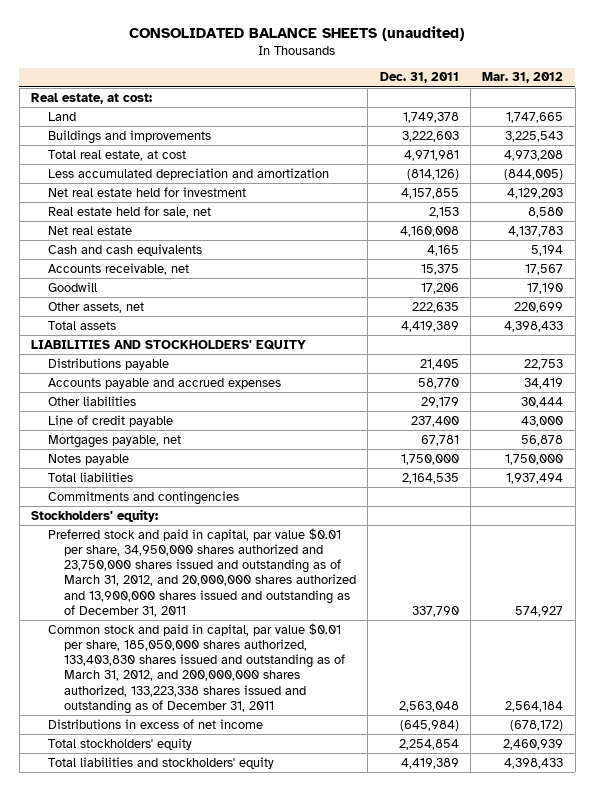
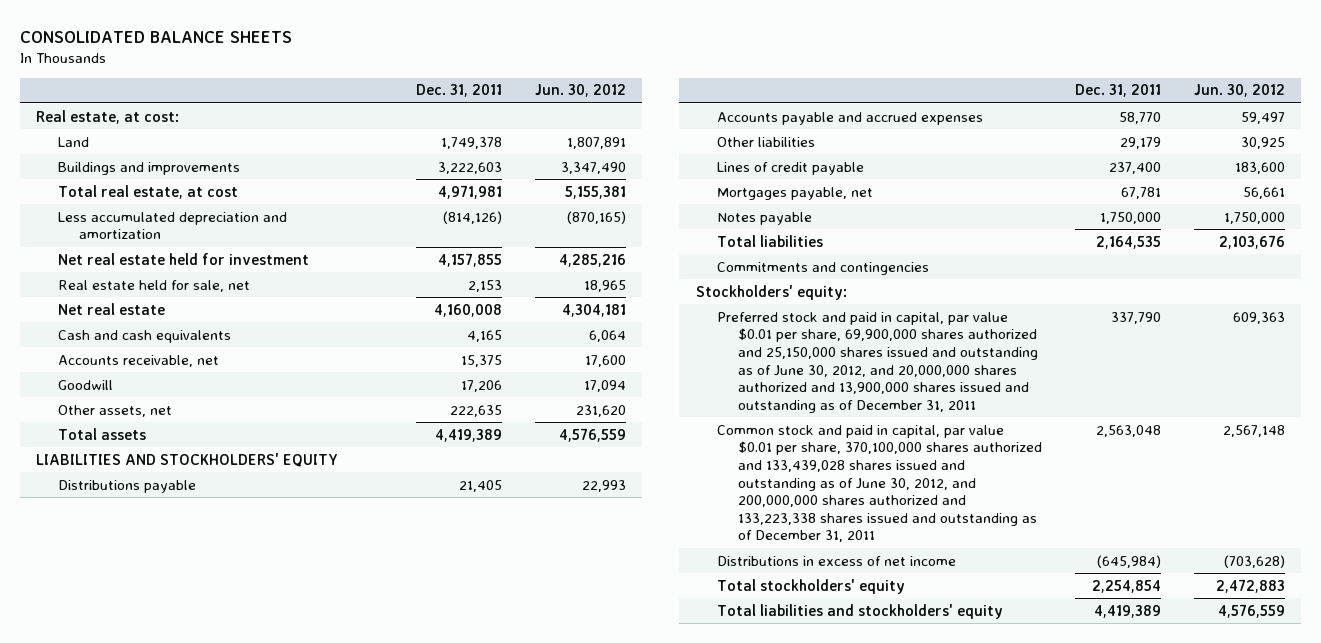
- CONSOLIDATED BALANCE SHEETS (unaudited)
+ CONSOLIDATED BALANCE SHEETS
- | Dec. 31, 2011 | Mar. 31, 2012
+ | Dec. 31, 2011 | Jun. 30, 2012
- Line of credit payable | 237,400 | 43,000
+ Lines of credit payable | 237,400 | 183,600
- Preferred stock and paid in capital, par value $0.01 per share, 34,950,000 shares authorized and 23,750,000 shares issued and outstanding as of March 31, 2012, and 20,000,000 shares authorized and 13,900,000 shares issued and outstanding as of December 31, 2011 | 337,790 | 574,927
- Common stock and paid in capital, par value $0.01 per share, 185,050,000 shares authorized, 133,403,830 shares issued and outstanding as of March 31, 2012, and 200,000,000 shares authorized, 133,223,338 shares issued and outstanding as of December 31, 2011 | 2,563,048 | 2,564,184
+ Preferred stock and paid in capital, par value $0.01 per share, 69,900,000 shares authorized and 25,150,000 shares issued and outstanding as of June 30, 2012, and 20,000,000 shares authorized and 13,900,000 shares issued and outstanding as of December 31, 2011 | 337,790 | 609,363
+ Common stock and paid in capital, par value $0.01 per share, 370,100,000 shares authorized and 133,439,028 shares issued and outstanding as of June 30, 2012, and 200,000,000 shares authorized and 133,223,338 shares issued and outstanding as of December 31, 2011 | 2,563,048 | 2,567,148

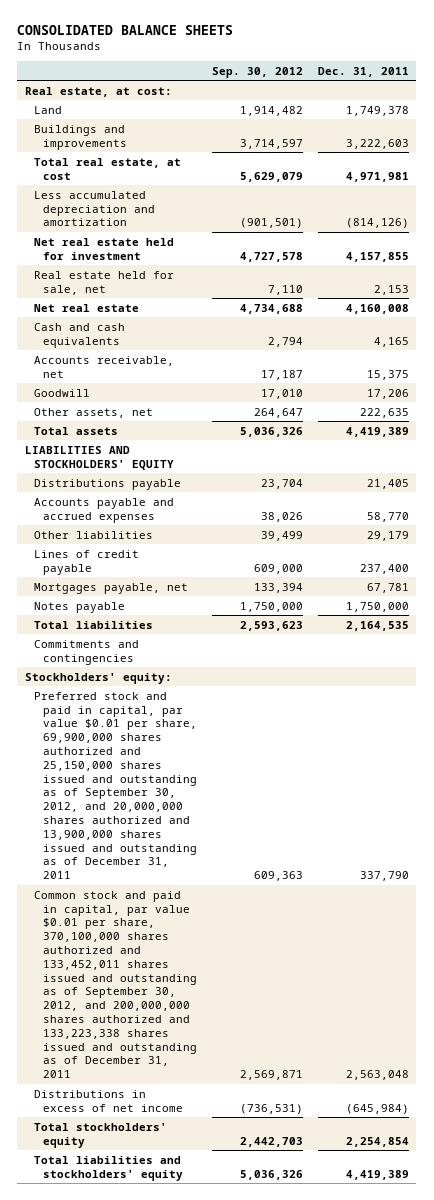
- | Dec. 31, 2011 | Jun. 30, 2012
+ | Sep. 30, 2012 | Dec. 31, 2011
- Preferred stock and paid in capital, par value $0.01 per share, 69,900,000 shares authorized and 25,150,000 shares issued and outstanding as of June 30, 2012, and 20,000,000 shares authorized and 13,900,000 shares issued and outstanding as of December 31, 2011 | 337,790 | 609,363
- Common stock and paid in capital, par value $0.01 per share, 370,100,000 shares authorized and 133,439,028 shares issued and outstanding as of June 30, 2012, and 200,000,000 shares authorized and 133,223,338 shares issued and outstanding as of December 31, 2011 | 2,563,048 | 2,567,148
+ Preferred stock and paid in capital, par value $0.01 per share, 69,900,000 shares authorized and 25,150,000 shares issued and outstanding as of September 30, 2012, and 20,000,000 shares authorized and 13,900,000 shares issued and outstanding as of December 31, 2011 | 609,363 | 337,790
+ Common stock and paid in capital, par value $0.01 per share, 370,100,000 shares authorized and 133,452,011 shares issued and outstanding as of September 30, 2012, and 200,000,000 shares authorized and 133,223,338 shares issued and outstanding as of December 31, 2011 | 2,569,871 | 2,563,048

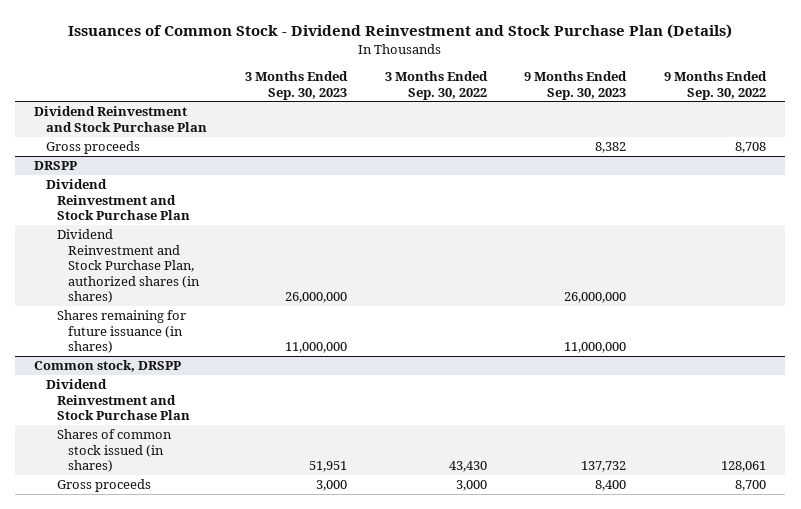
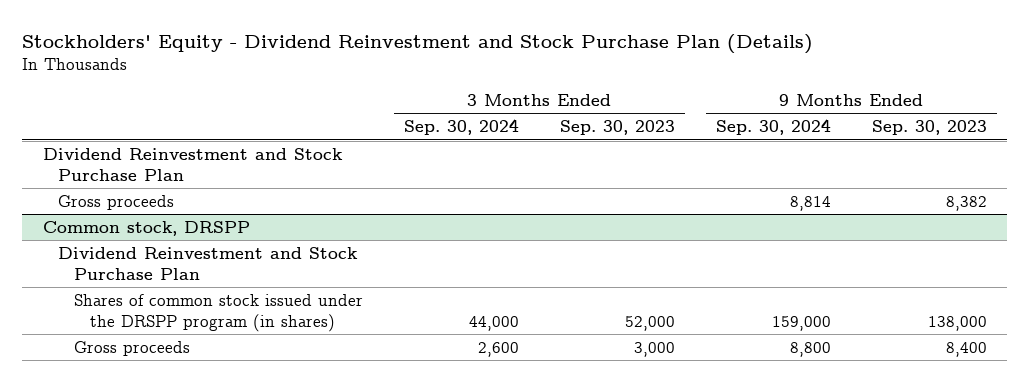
- Issuances of Common Stock - Dividend Reinvestment and Stock Purchase Plan (Details)
+ Stockholders' Equity - Dividend Reinvestment and Stock Purchase Plan (Details)
- | 3 Months Ended Sep. 30, 2023 | 3 Months Ended Sep. 30, 2022 | 9 Months Ended Sep. 30, 2023 | 9 Months Ended Sep. 30, 2022
+ | 3 Months Ended Sep. 30, 2024 | 3 Months Ended Sep. 30, 2023 | 9 Months Ended Sep. 30, 2024 | 9 Months Ended Sep. 30, 2023
- DRSPP
- Dividend Reinvestment and Stock Purchase Plan
- Dividend Reinvestment and Stock Purchase Plan, authorized shares (in shares) | 26,000,000 | | 26,000,000 |
- Shares remaining for future issuance (in shares) | 11,000,000 | | 11,000,000 |
@ Common stock, DRSPP
- Shares of common stock issued (in shares) | 51,951 | 43,430 | 137,732 | 128,061
+ Shares of common stock issued under the DRSPP program (in shares) | 44,000 | 52,000 | 159,000 | 138,000

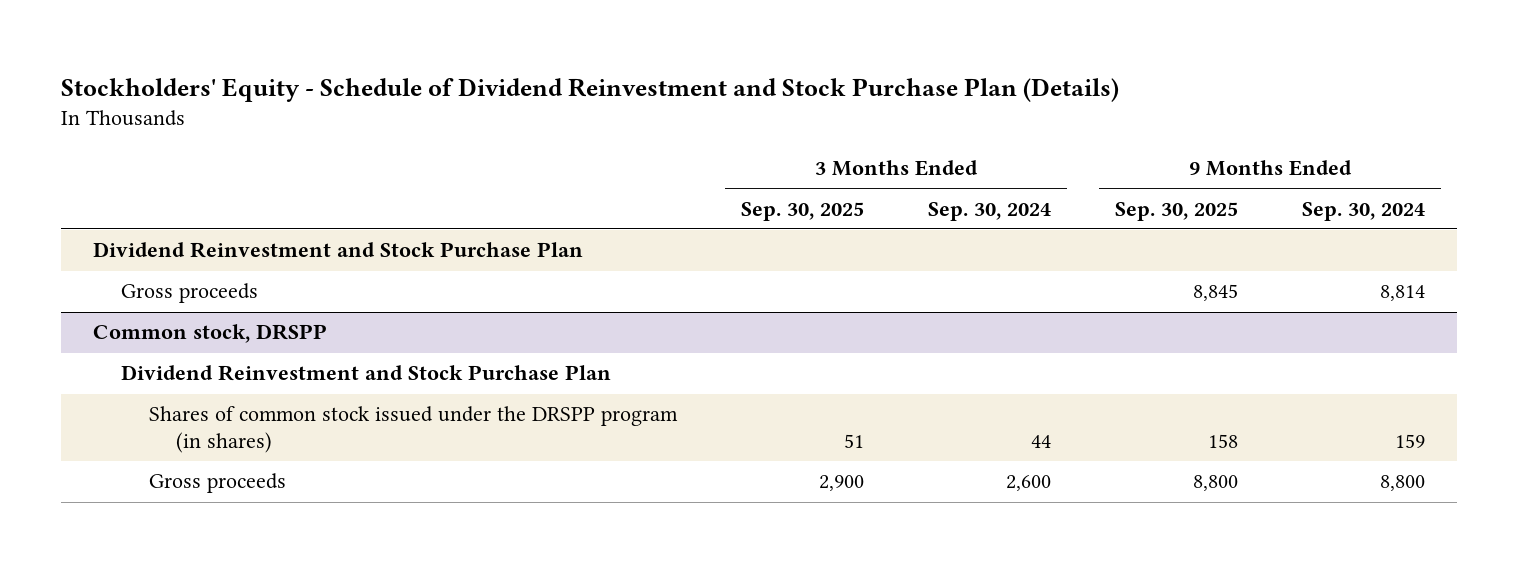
- Stockholders' Equity - Dividend Reinvestment and Stock Purchase Plan (Details)
+ Stockholders' Equity - Schedule of Dividend Reinvestment and Stock Purchase Plan (Details)
- | 3 Months Ended Sep. 30, 2024 | 3 Months Ended Sep. 30, 2023 | 9 Months Ended Sep. 30, 2024 | 9 Months Ended Sep. 30, 2023
+ | 3 Months Ended Sep. 30, 2025 | 3 Months Ended Sep. 30, 2024 | 9 Months Ended Sep. 30, 2025 | 9 Months Ended Sep. 30, 2024
@ Common stock, DRSPP
- Shares of common stock issued under the DRSPP program (in shares) | 44,000 | 52,000 | 159,000 | 138,000
+ Shares of common stock issued under the DRSPP program (in shares) | 51 | 44 | 158 | 159

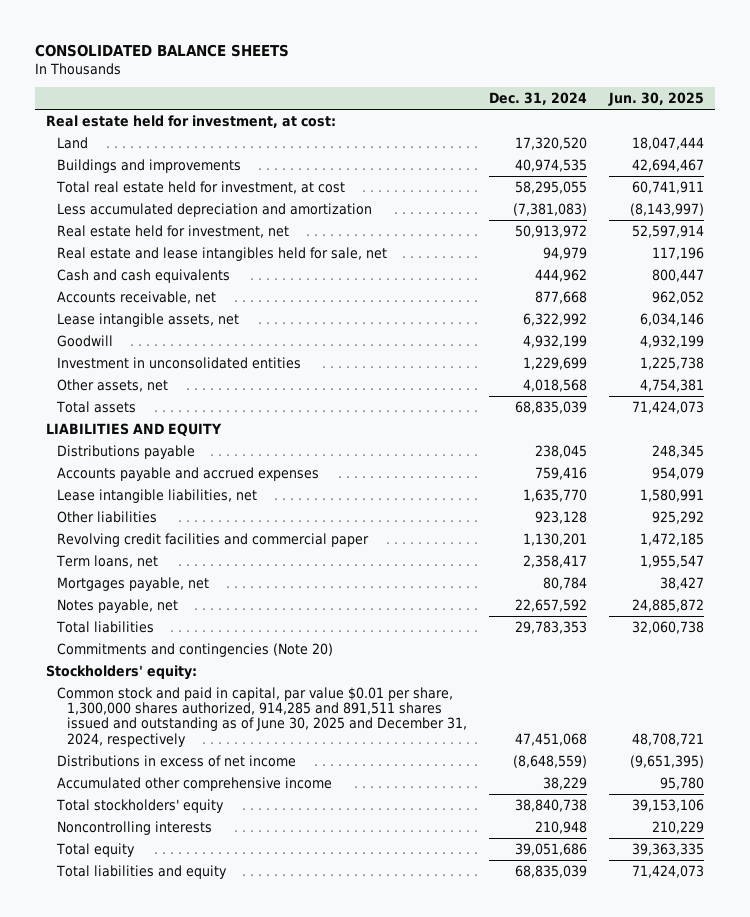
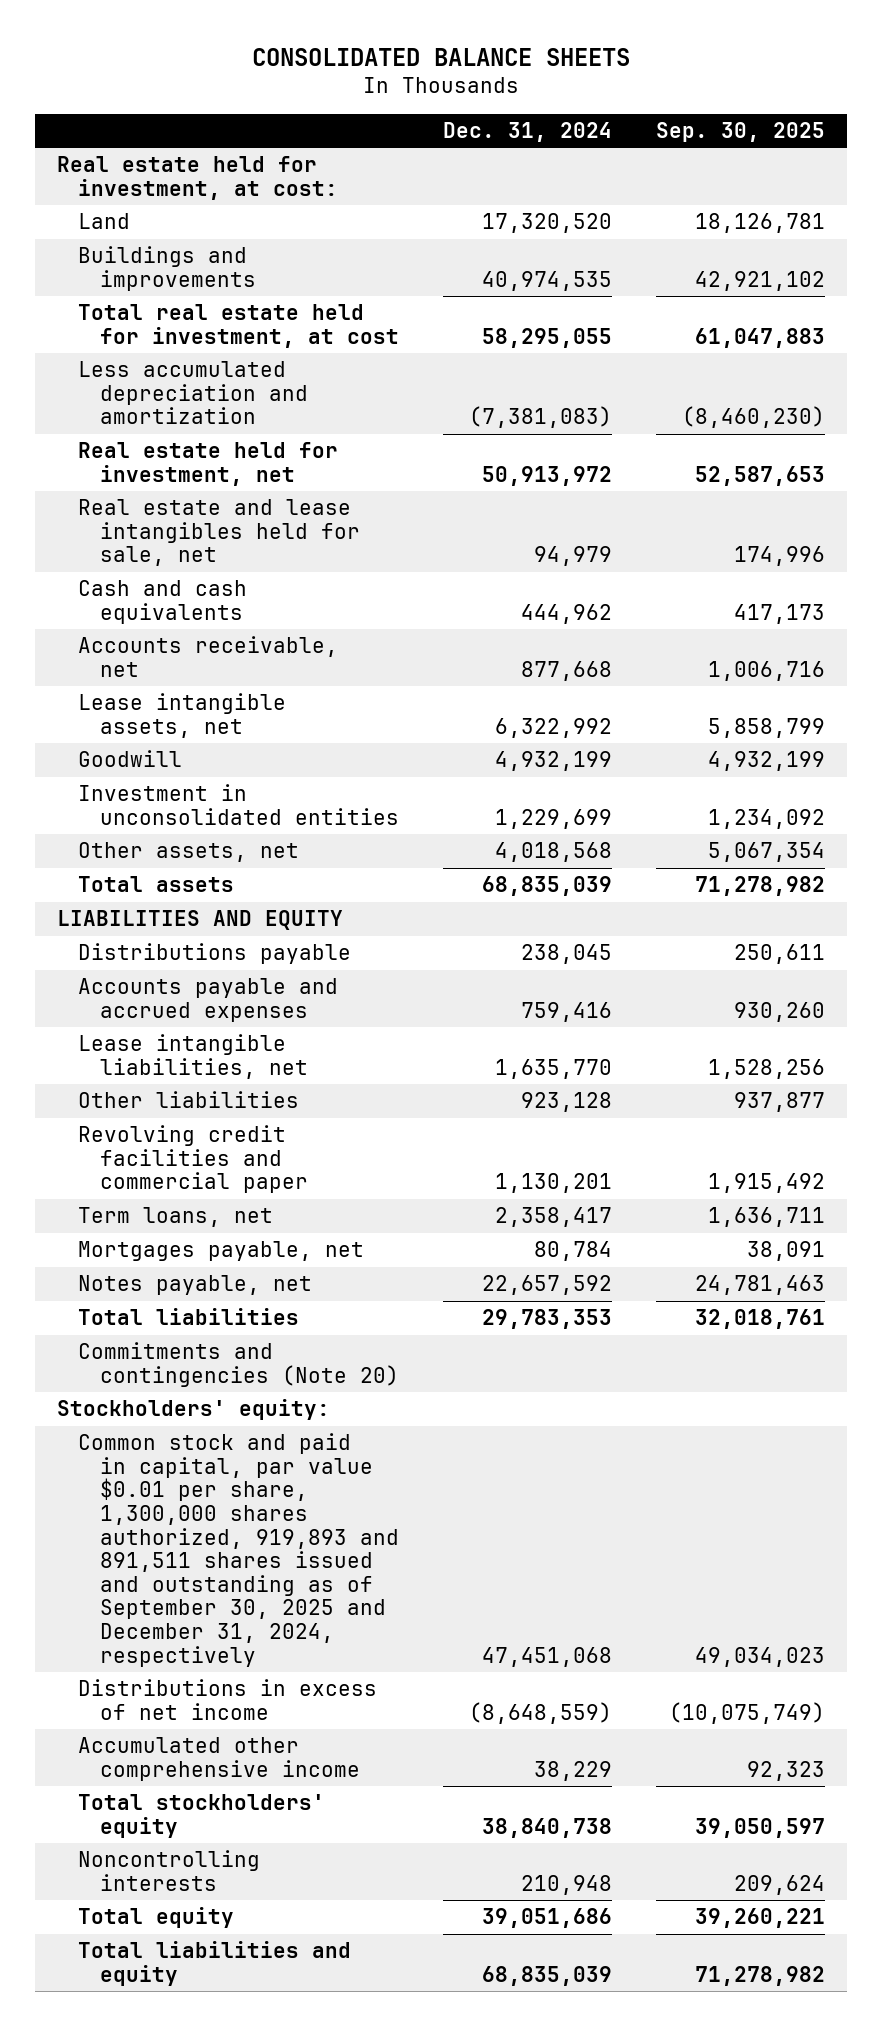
- | Dec. 31, 2024 | Jun. 30, 2025
+ | Dec. 31, 2024 | Sep. 30, 2025
- Common stock and paid in capital, par value $0.01 per share, 1,300,000 shares authorized, 914,285 and 891,511 shares issued and outstanding as of June 30, 2025 and December 31, 2024, respectively | 47,451,068 | 48,708,721
+ Common stock and paid in capital, par value $0.01 per share, 1,300,000 shares authorized, 919,893 and 891,511 shares issued and outstanding as of September 30, 2025 and December 31, 2024, respectively | 47,451,068 | 49,034,023

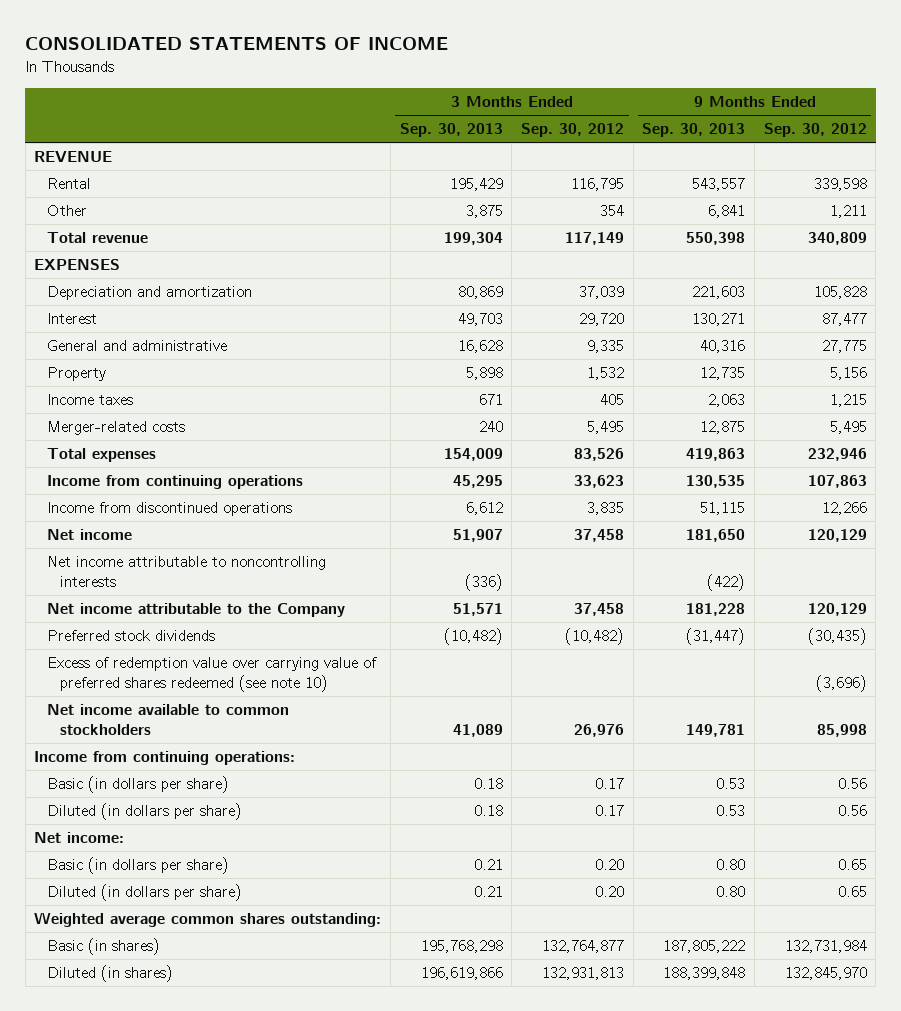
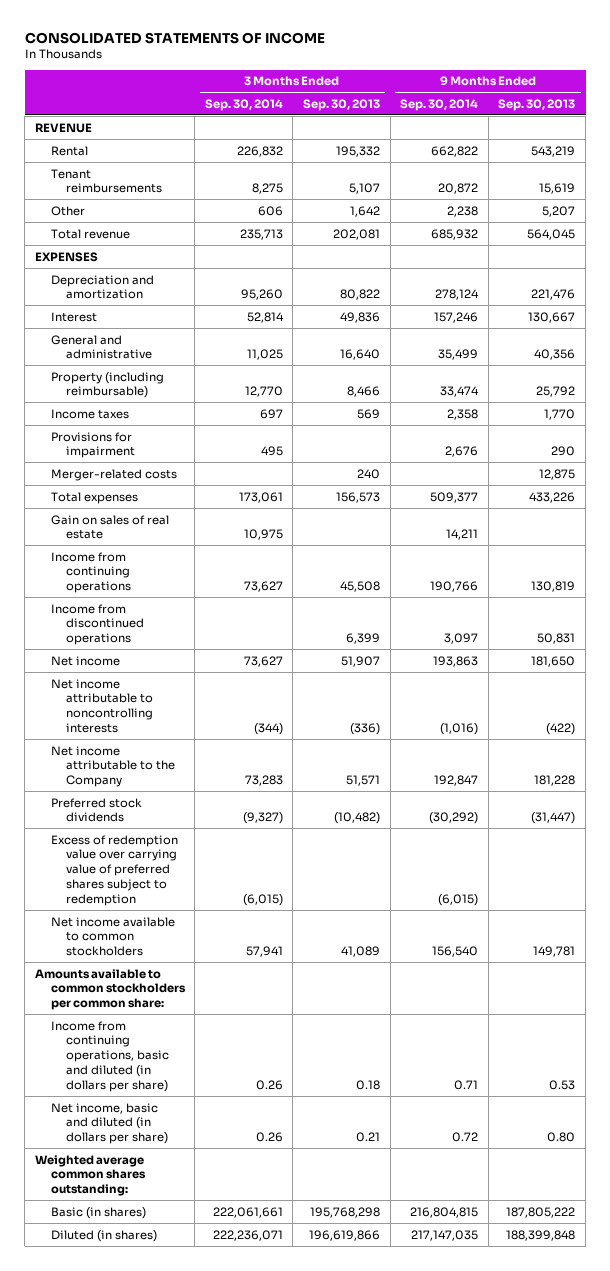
- | 3 Months Ended Sep. 30, 2013 | 3 Months Ended Sep. 30, 2012 | 9 Months Ended Sep. 30, 2013 | 9 Months Ended Sep. 30, 2012
+ | 3 Months Ended Sep. 30, 2014 | 3 Months Ended Sep. 30, 2013 | 9 Months Ended Sep. 30, 2014 | 9 Months Ended Sep. 30, 2013
- Rental | 195,429 | 116,795 | 543,557 | 339,598
- Other | 3,875 | 354 | 6,841 | 1,211
- Total revenue | 199,304 | 117,149 | 550,398 | 340,809
+ Rental | 226,832 | 195,332 | 662,822 | 543,219
+ Tenant reimbursements | 8,275 | 5,107 | 20,872 | 15,619
+ Other | 606 | 1,642 | 2,238 | 5,207
+ Total revenue | 235,713 | 202,081 | 685,932 | 564,045
- Depreciation and amortization | 80,869 | 37,039 | 221,603 | 105,828
- Interest | 49,703 | 29,720 | 130,271 | 87,477
- General and administrative | 16,628 | 9,335 | 40,316 | 27,775
- Property | 5,898 | 1,532 | 12,735 | 5,156
- Income taxes | 671 | 405 | 2,063 | 1,215
+ Depreciation and amortization | 95,260 | 80,822 | 278,124 | 221,476
+ Interest | 52,814 | 49,836 | 157,246 | 130,667
+ General and administrative | 11,025 | 16,640 | 35,499 | 40,356
+ Property (including reimbursable) | 12,770 | 8,466 | 33,474 | 25,792
+ Income taxes | 697 | 569 | 2,358 | 1,770
+ Provisions for impairment | 495 | | 2,676 | 290
- Total expenses | 154,009 | 83,526 | 419,863 | 232,946
- Income from continuing operations | 45,295 | 33,623 | 130,535 | 107,863
- Income from discontinued operations | 6,612 | 3,835 | 51,115 | 12,266
+ Total expenses | 173,061 | 156,573 | 509,377 | 433,226
+ Gain on sales of real estate | 10,975 | | 14,211 |
+ Income from continuing operations | 73,627 | 45,508 | 190,766 | 130,819
+ Income from discontinued operations | | 6,399 | 3,097 | 50,831
- Excess of redemption value over carrying value of preferred shares redeemed (see note 10) | | | | (3,696)
+ Excess of redemption value over carrying value of preferred shares subject to redemption | (6,015) | | (6,015) |
- Income from continuing operations:
- Basic (in dollars per share) | 0.18 | 0.17 | 0.53 | 0.56
- Diluted (in dollars per share) | 0.18 | 0.17 | 0.53 | 0.56
- Net income:
- Basic (in dollars per share) | 0.21 | 0.20 | 0.80 | 0.65
- Diluted (in dollars per share) | 0.21 | 0.20 | 0.80 | 0.65
+ Amounts available to common stockholders per common share:
+ Income from continuing operations, basic and diluted (in dollars per share) | 0.26 | 0.18 | 0.71 | 0.53
+ Net income, basic and diluted (in dollars per share) | 0.26 | 0.21 | 0.72 | 0.80

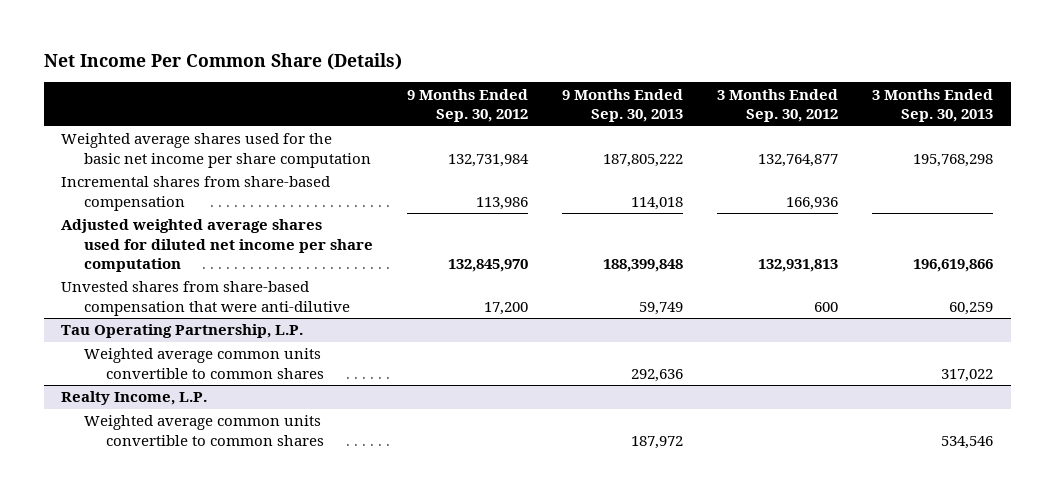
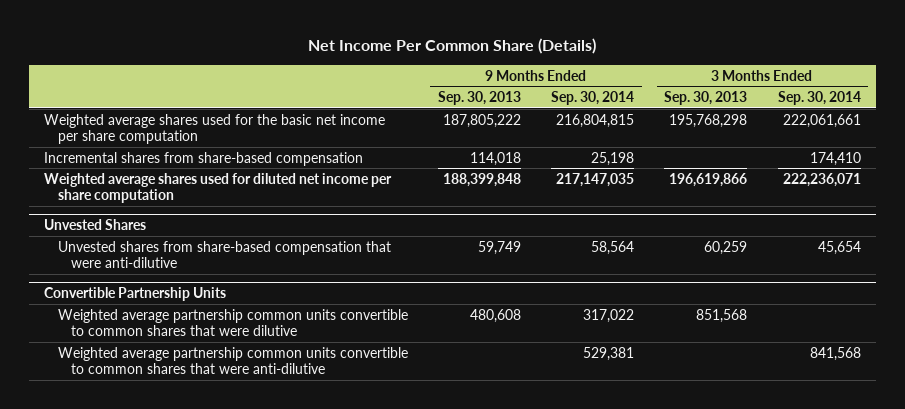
- | 9 Months Ended Sep. 30, 2012 | 9 Months Ended Sep. 30, 2013 | 3 Months Ended Sep. 30, 2012 | 3 Months Ended Sep. 30, 2013
+ | 9 Months Ended Sep. 30, 2013 | 9 Months Ended Sep. 30, 2014 | 3 Months Ended Sep. 30, 2013 | 3 Months Ended Sep. 30, 2014
- Adjusted weighted average shares used for diluted net income per share computation | 132,845,970 | 188,399,848 | 132,931,813 | 196,619,866
+ Weighted average shares used for diluted net income per share computation | 188,399,848 | 217,147,035 | 196,619,866 | 222,236,071
+ Unvested Shares
- Tau Operating Partnership, L.P.
- Weighted average common units convertible to common shares | | 292,636 | | 317,022
- Realty Income, L.P.
- Weighted average common units convertible to common shares | | 187,972 | | 534,546
+ Convertible Partnership Units
+ Weighted average partnership common units convertible to common shares that were dilutive | 480,608 | 317,022 | 851,568 |
+ Weighted average partnership common units convertible to common shares that were anti-dilutive | | 529,381 | | 841,568

